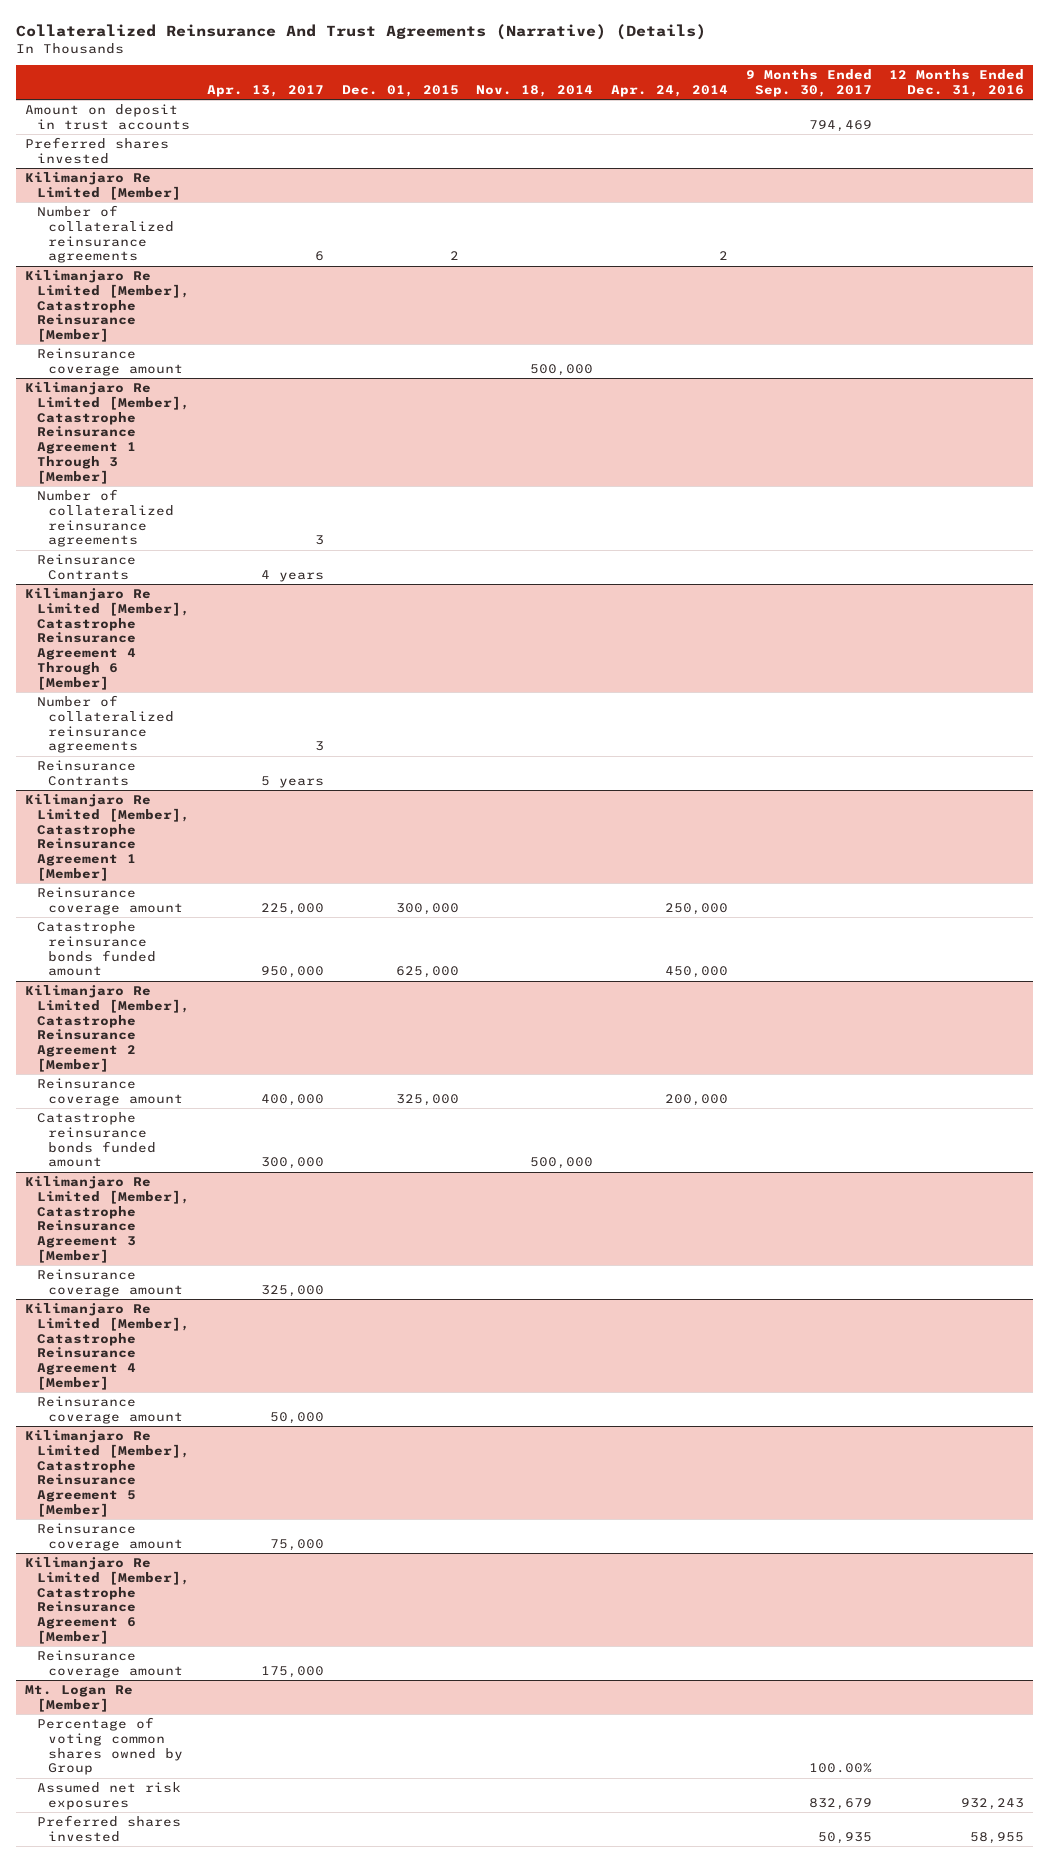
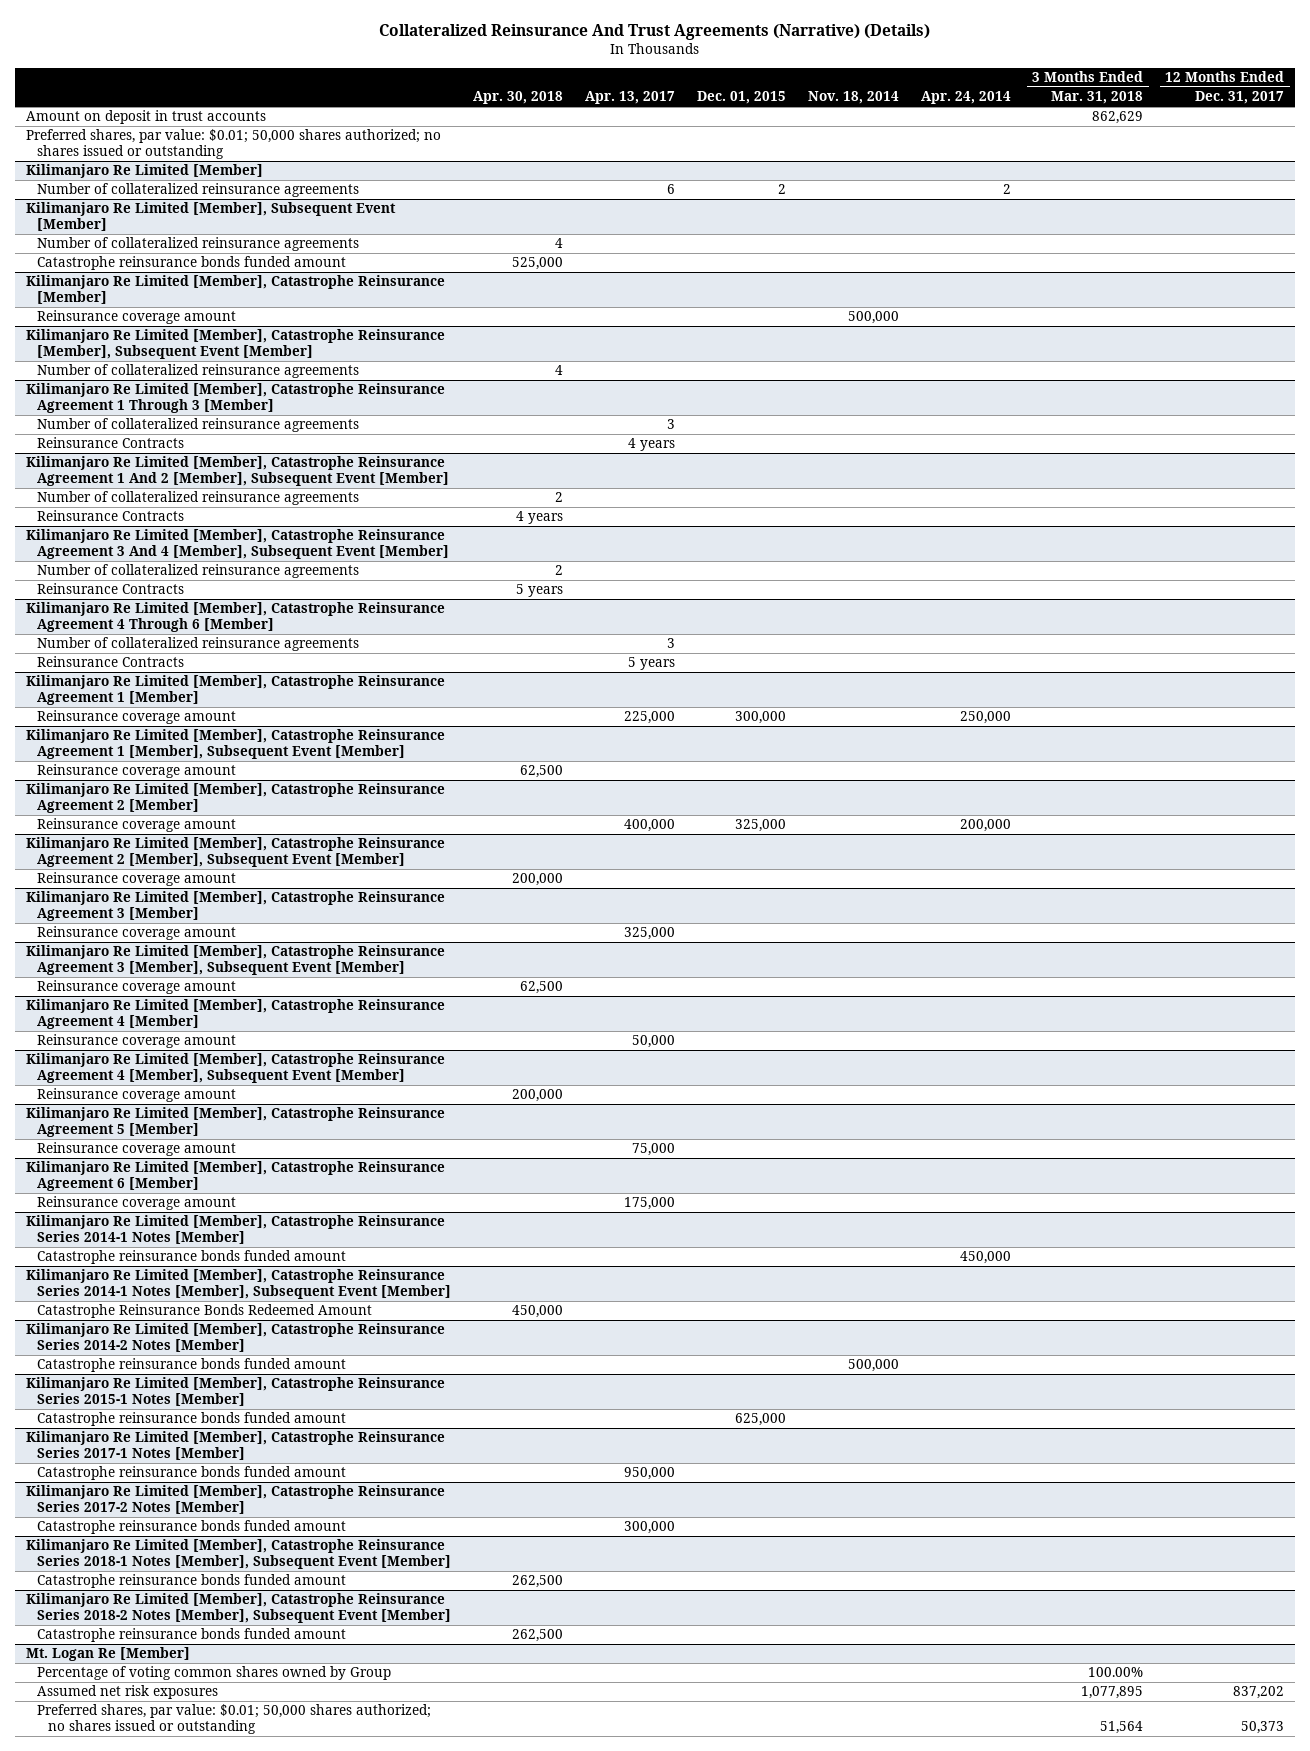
- | Apr. 13, 2017 | Dec. 01, 2015 | Nov. 18, 2014 | Apr. 24, 2014 | 9 Months Ended Sep. 30, 2017 | 12 Months Ended Dec. 31, 2016
+ | Apr. 30, 2018 | Apr. 13, 2017 | Dec. 01, 2015 | Nov. 18, 2014 | Apr. 24, 2014 | 3 Months Ended Mar. 31, 2018 | 12 Months Ended Dec. 31, 2017
- Preferred shares invested
+ Preferred shares, par value: $0.01; 50,000 shares authorized; no shares issued or outstanding
+ Kilimanjaro Re Limited [Member], Subsequent Event [Member]
+ Number of collateralized reinsurance agreements | 4 | | | | | |
+ Catastrophe reinsurance bonds funded amount | 525,000 | | | | | |
+ Kilimanjaro Re Limited [Member], Catastrophe Reinsurance [Member], Subsequent Event [Member]
+ Number of collateralized reinsurance agreements | 4 | | | | | |
@ Kilimanjaro Re Limited [Member], Catastrophe Reinsurance Agreement 1 Through 3 [Member]
- Reinsurance Contrants | 4 years | | | | |
+ Reinsurance Contracts | | 4 years | | | | |
+ Kilimanjaro Re Limited [Member], Catastrophe Reinsurance Agreement 1 And 2 [Member], Subsequent Event [Member]
+ Number of collateralized reinsurance agreements | 2 | | | | | |
+ Reinsurance Contracts | 4 years | | | | | |
+ Kilimanjaro Re Limited [Member], Catastrophe Reinsurance Agreement 3 And 4 [Member], Subsequent Event [Member]
+ Number of collateralized reinsurance agreements | 2 | | | | | |
+ Reinsurance Contracts | 5 years | | | | | |
@ Kilimanjaro Re Limited [Member], Catastrophe Reinsurance Agreement 4 Through 6 [Member]
- Reinsurance Contrants | 5 years | | | | |
+ Reinsurance Contracts | | 5 years | | | | |
@ Kilimanjaro Re Limited [Member], Catastrophe Reinsurance Agreement 1 [Member]
- Catastrophe reinsurance bonds funded amount | 950,000 | 625,000 | | 450,000 | |
+ Kilimanjaro Re Limited [Member], Catastrophe Reinsurance Agreement 1 [Member], Subsequent Event [Member]
+ Reinsurance coverage amount | 62,500 | | | | | |
@ Kilimanjaro Re Limited [Member], Catastrophe Reinsurance Agreement 2 [Member]
- Catastrophe reinsurance bonds funded amount | 300,000 | | 500,000 | | |
+ Kilimanjaro Re Limited [Member], Catastrophe Reinsurance Agreement 2 [Member], Subsequent Event [Member]
+ Reinsurance coverage amount | 200,000 | | | | | |
+ Kilimanjaro Re Limited [Member], Catastrophe Reinsurance Agreement 3 [Member], Subsequent Event [Member]
+ Reinsurance coverage amount | 62,500 | | | | | |
+ Kilimanjaro Re Limited [Member], Catastrophe Reinsurance Agreement 4 [Member], Subsequent Event [Member]
+ Reinsurance coverage amount | 200,000 | | | | | |
+ Kilimanjaro Re Limited [Member], Catastrophe Reinsurance Series 2014-1 Notes [Member]
+ Catastrophe reinsurance bonds funded amount | | | | | 450,000 | |
+ Kilimanjaro Re Limited [Member], Catastrophe Reinsurance Series 2014-1 Notes [Member], Subsequent Event [Member]
+ Catastrophe Reinsurance Bonds Redeemed Amount | 450,000 | | | | | |
+ Kilimanjaro Re Limited [Member], Catastrophe Reinsurance Series 2014-2 Notes [Member]
+ Catastrophe reinsurance bonds funded amount | | | | 500,000 | | |
+ Kilimanjaro Re Limited [Member], Catastrophe Reinsurance Series 2015-1 Notes [Member]
+ Catastrophe reinsurance bonds funded amount | | | 625,000 | | | |
+ Kilimanjaro Re Limited [Member], Catastrophe Reinsurance Series 2017-1 Notes [Member]
+ Catastrophe reinsurance bonds funded amount | | 950,000 | | | | |
+ Kilimanjaro Re Limited [Member], Catastrophe Reinsurance Series 2017-2 Notes [Member]
+ Catastrophe reinsurance bonds funded amount | | 300,000 | | | | |
+ Kilimanjaro Re Limited [Member], Catastrophe Reinsurance Series 2018-1 Notes [Member], Subsequent Event [Member]
+ Catastrophe reinsurance bonds funded amount | 262,500 | | | | | |
+ Kilimanjaro Re Limited [Member], Catastrophe Reinsurance Series 2018-2 Notes [Member], Subsequent Event [Member]
+ Catastrophe reinsurance bonds funded amount | 262,500 | | | | | |
@ Mt. Logan Re [Member]
- Preferred shares invested | | | | | 50,935 | 58,955
+ Preferred shares, par value: $0.01; 50,000 shares authorized; no shares issued or outstanding | | | | | | 51,564 | 50,373

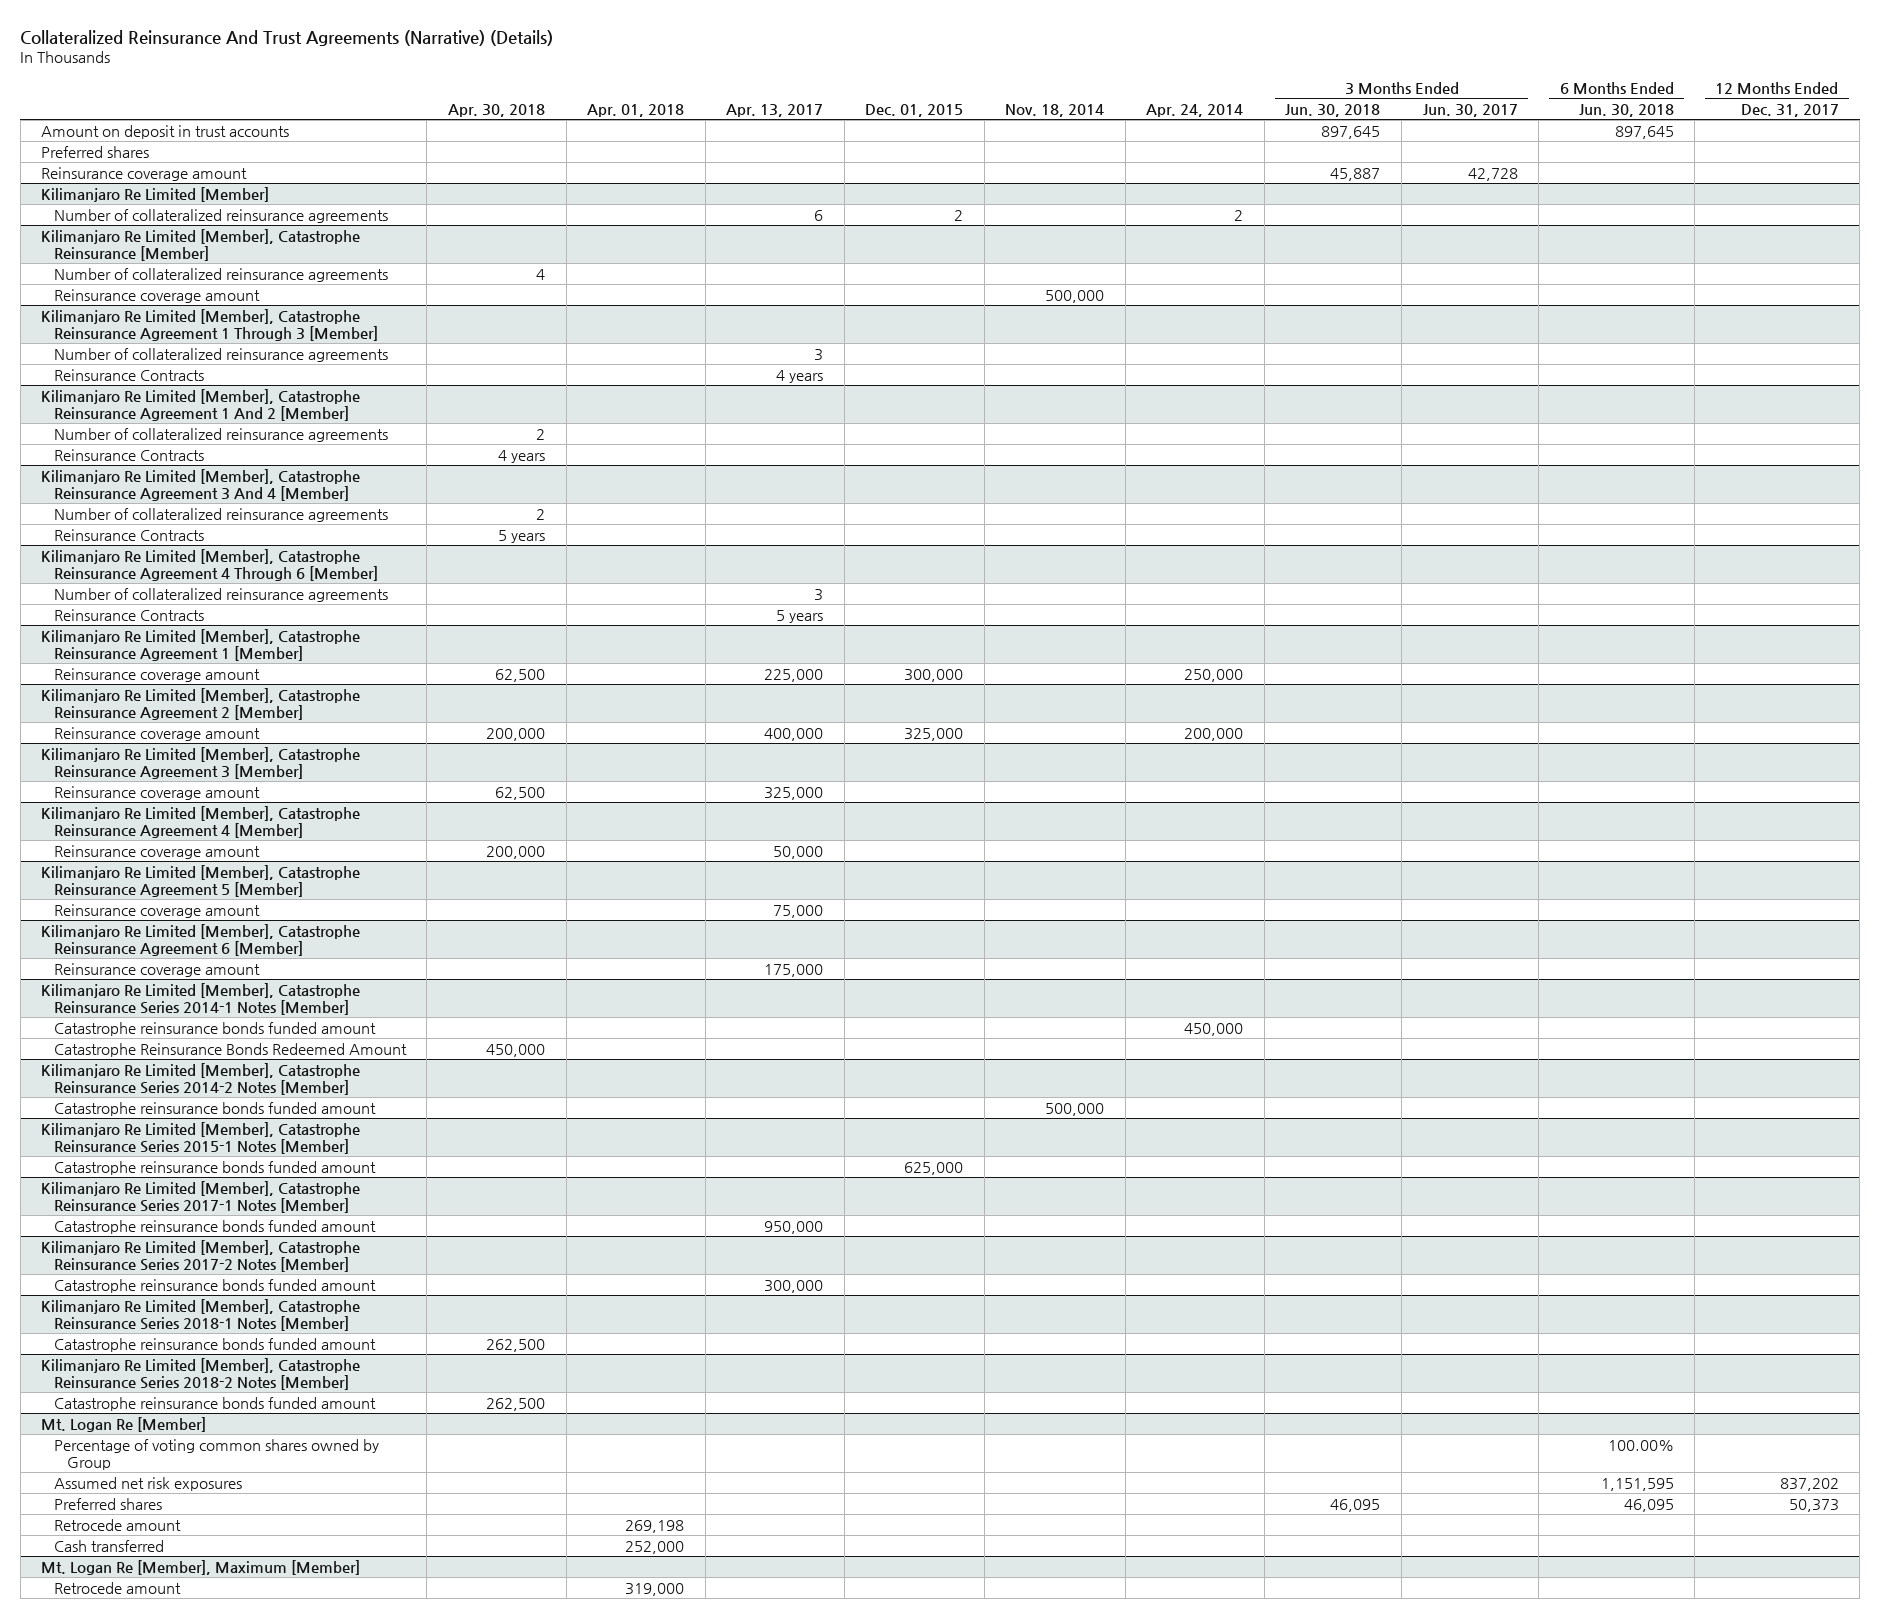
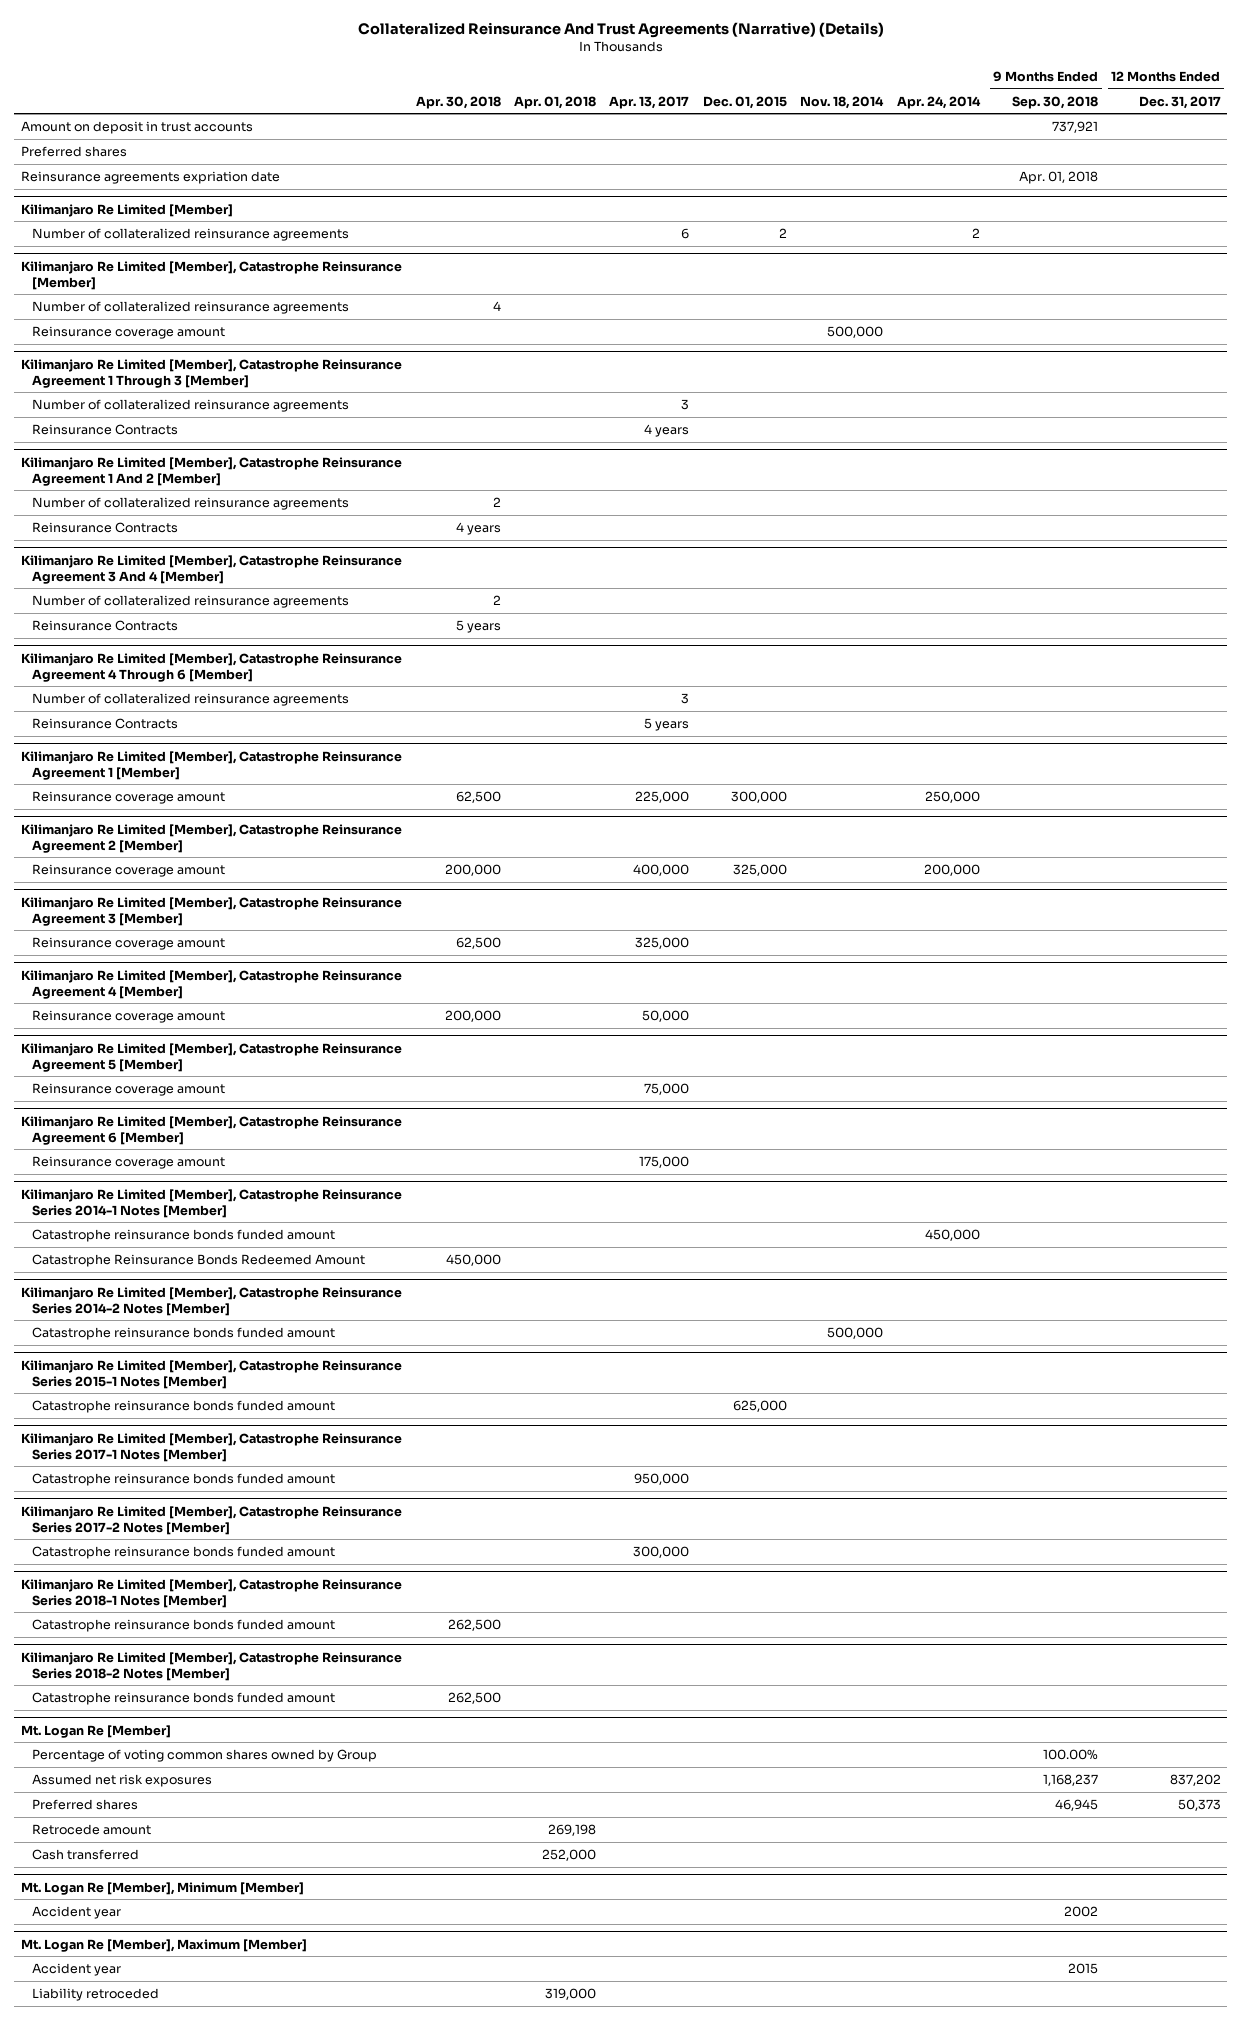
- | Apr. 30, 2018 | Apr. 01, 2018 | Apr. 13, 2017 | Dec. 01, 2015 | Nov. 18, 2014 | Apr. 24, 2014 | 3 Months Ended Jun. 30, 2018 | 3 Months Ended Jun. 30, 2017 | 6 Months Ended Jun. 30, 2018 | 12 Months Ended Dec. 31, 2017
+ | Apr. 30, 2018 | Apr. 01, 2018 | Apr. 13, 2017 | Dec. 01, 2015 | Nov. 18, 2014 | Apr. 24, 2014 | 9 Months Ended Sep. 30, 2018 | 12 Months Ended Dec. 31, 2017
- Reinsurance coverage amount | | | | | | | 45,887 | 42,728 | |
+ Reinsurance agreements expriation date | | | | | | | Apr. 01, 2018 |
+ Mt. Logan Re [Member], Minimum [Member]
+ Accident year | | | | | | | 2002 |
@ Mt. Logan Re [Member], Maximum [Member]
- Retrocede amount | | 319,000 | | | | | | | |
+ Accident year | | | | | | | 2015 |
+ Liability retroceded | | 319,000 | | | | | |

